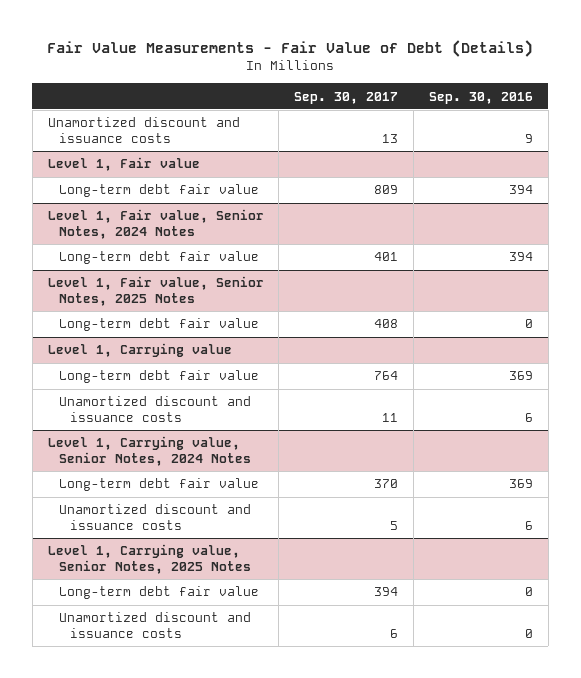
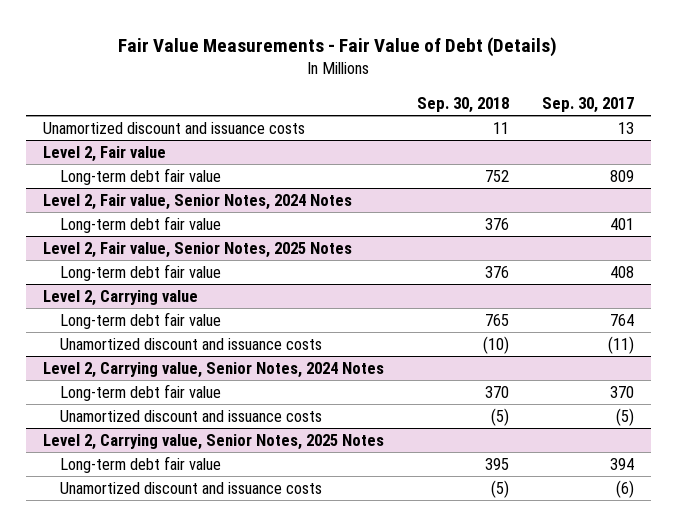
- | Sep. 30, 2017 | Sep. 30, 2016
+ | Sep. 30, 2018 | Sep. 30, 2017
- Level 1, Fair value
+ Level 2, Fair value
- Level 1, Fair value, Senior Notes, 2024 Notes
+ Level 2, Fair value, Senior Notes, 2024 Notes
- Level 1, Fair value, Senior Notes, 2025 Notes
+ Level 2, Fair value, Senior Notes, 2025 Notes
- Level 1, Carrying value
+ Level 2, Carrying value
- Unamortized discount and issuance costs | 11 | 6
- Level 1, Carrying value, Senior Notes, 2024 Notes
+ Unamortized discount and issuance costs | (10) | (11)
+ Level 2, Carrying value, Senior Notes, 2024 Notes
- Unamortized discount and issuance costs | 5 | 6
- Level 1, Carrying value, Senior Notes, 2025 Notes
+ Unamortized discount and issuance costs | (5) | (5)
+ Level 2, Carrying value, Senior Notes, 2025 Notes
- Unamortized discount and issuance costs | 6 | 0
+ Unamortized discount and issuance costs | (5) | (6)

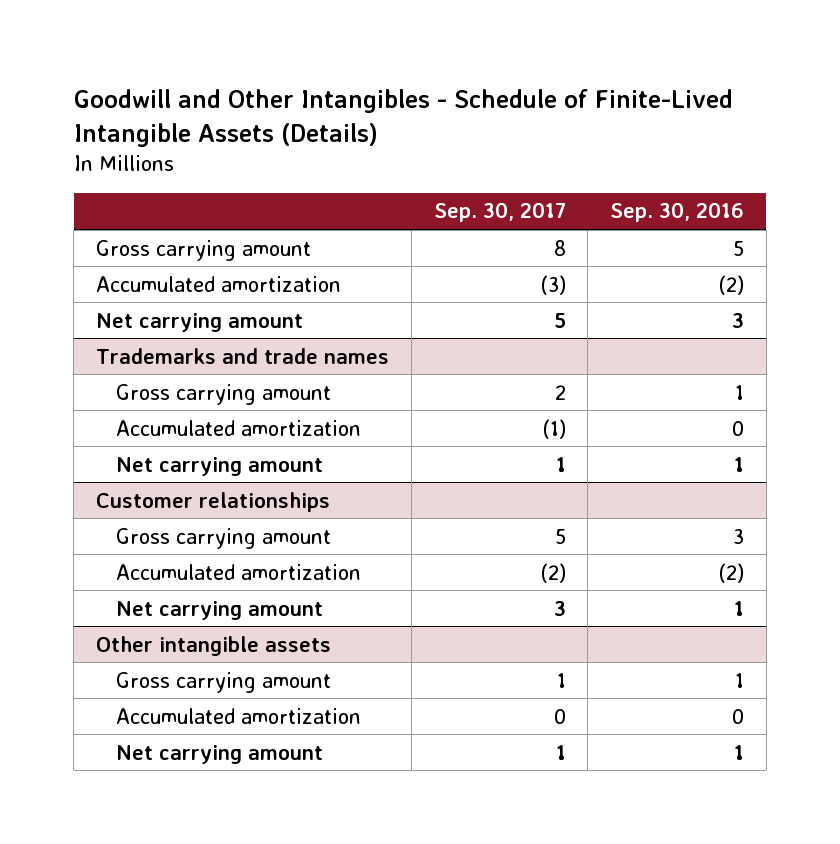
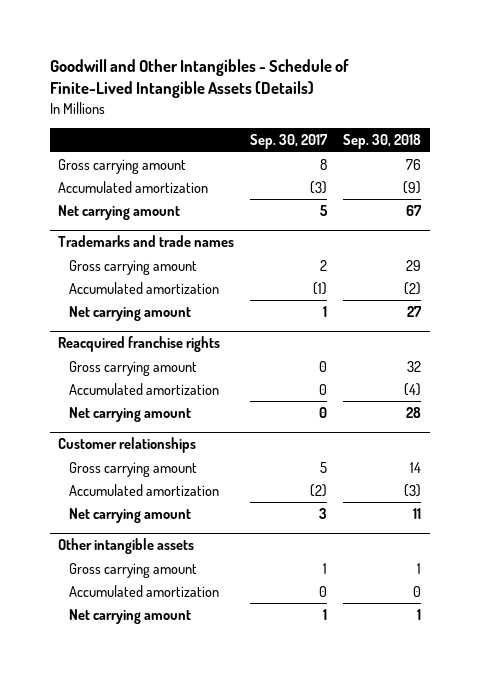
- | Sep. 30, 2017 | Sep. 30, 2016
+ | Sep. 30, 2017 | Sep. 30, 2018
+ Reacquired franchise rights
+ Gross carrying amount | 0 | 32
+ Accumulated amortization | 0 | (4)
+ Net carrying amount | 0 | 28

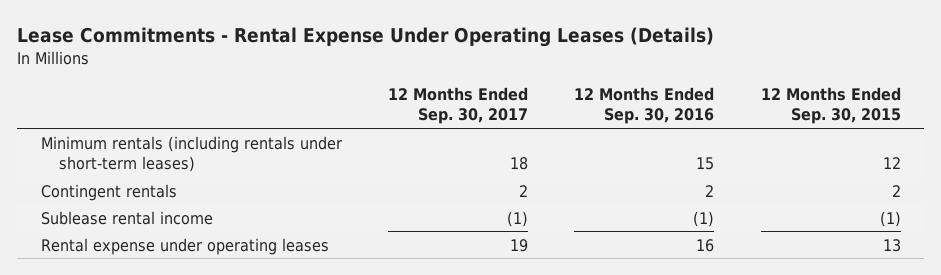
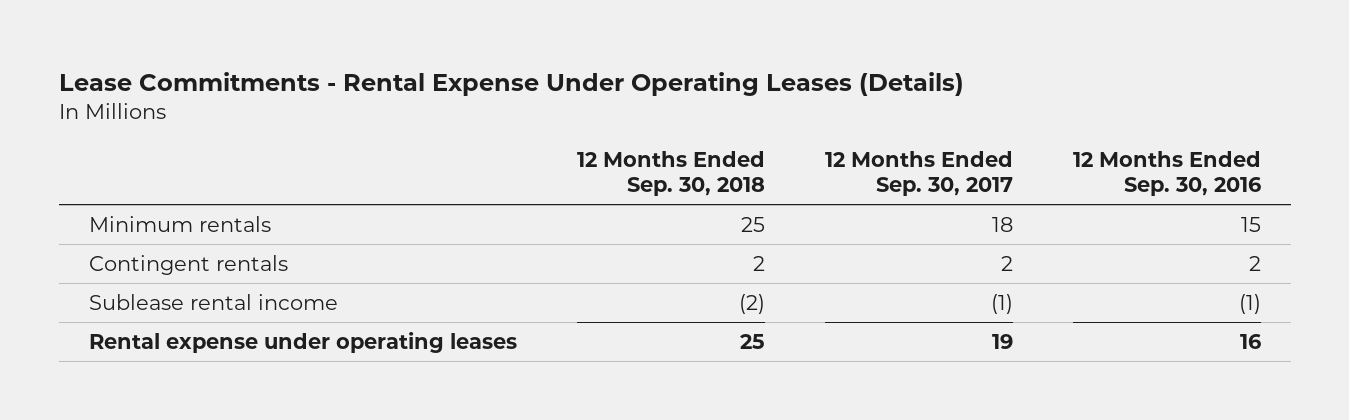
- | 12 Months Ended Sep. 30, 2017 | 12 Months Ended Sep. 30, 2016 | 12 Months Ended Sep. 30, 2015
+ | 12 Months Ended Sep. 30, 2018 | 12 Months Ended Sep. 30, 2017 | 12 Months Ended Sep. 30, 2016
- Minimum rentals (including rentals under short-term leases) | 18 | 15 | 12
+ Minimum rentals | 25 | 18 | 15

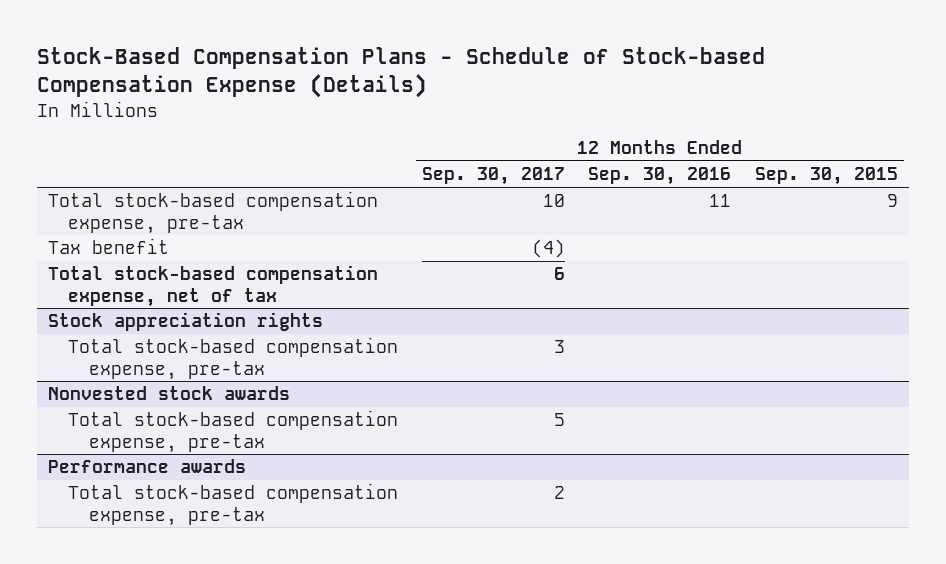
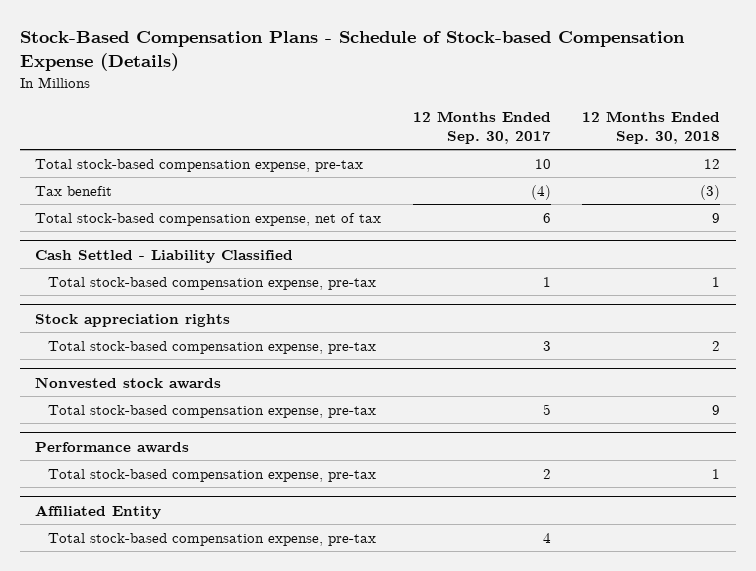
- | 12 Months Ended Sep. 30, 2017 | 12 Months Ended Sep. 30, 2016 | 12 Months Ended Sep. 30, 2015
+ | 12 Months Ended Sep. 30, 2017 | 12 Months Ended Sep. 30, 2018
+ Cash Settled - Liability Classified
+ Total stock-based compensation expense, pre-tax | 1 | 1
+ Affiliated Entity
+ Total stock-based compensation expense, pre-tax | 4 |

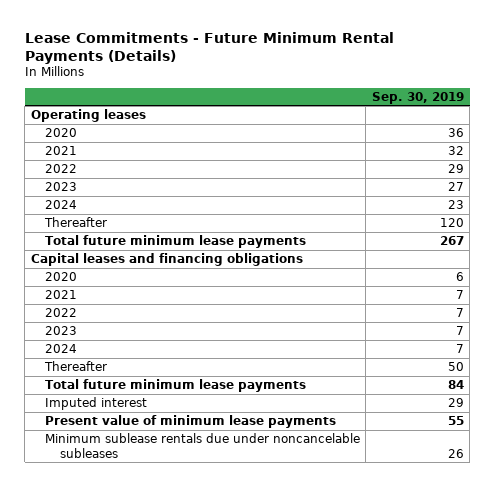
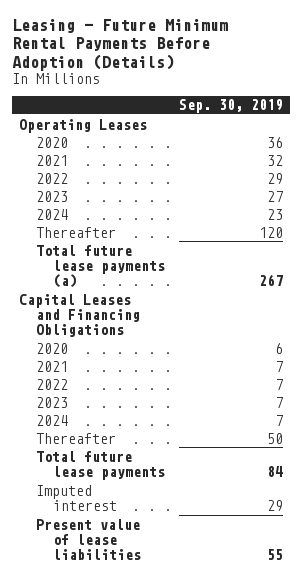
- Lease Commitments - Future Minimum Rental Payments (Details)
+ Leasing - Future Minimum Rental Payments Before Adoption (Details)
- Operating leases
+ Operating Leases
- Total future minimum lease payments | 267
- Capital leases and financing obligations
+ Total future lease payments (a) | 267
+ Capital Leases and Financing Obligations
- Total future minimum lease payments | 84
+ Total future lease payments | 84
- Present value of minimum lease payments | 55
- Minimum sublease rentals due under noncancelable subleases | 26
+ Present value of lease liabilities | 55

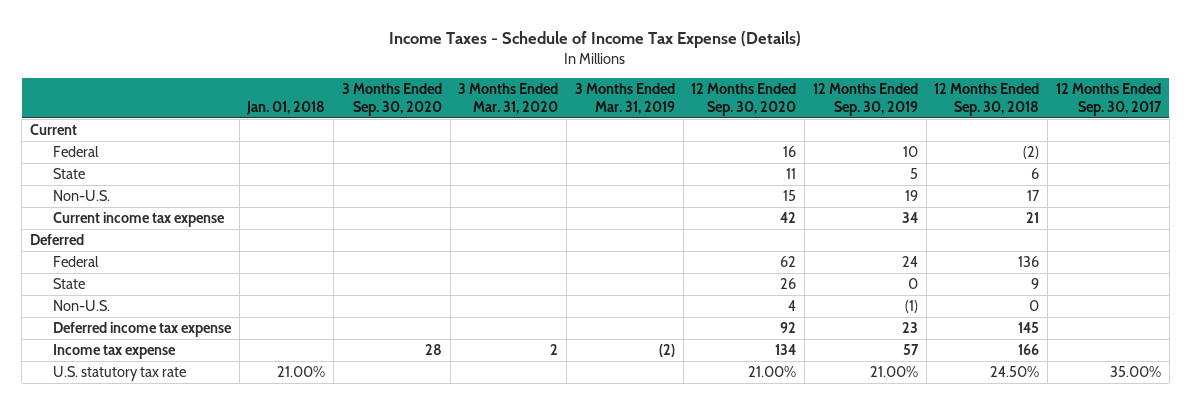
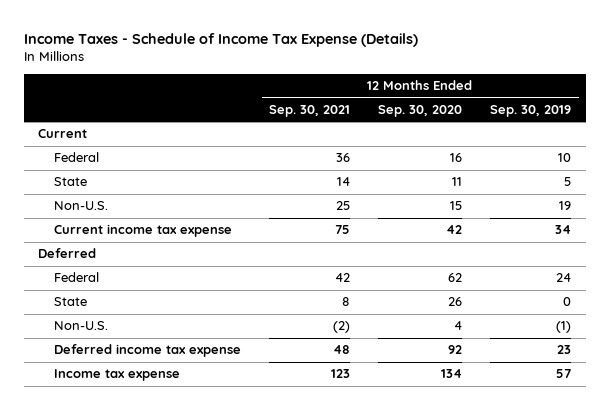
- | Jan. 01, 2018 | 3 Months Ended Sep. 30, 2020 | 3 Months Ended Mar. 31, 2020 | 3 Months Ended Mar. 31, 2019 | 12 Months Ended Sep. 30, 2020 | 12 Months Ended Sep. 30, 2019 | 12 Months Ended Sep. 30, 2018 | 12 Months Ended Sep. 30, 2017
+ | 12 Months Ended Sep. 30, 2021 | 12 Months Ended Sep. 30, 2020 | 12 Months Ended Sep. 30, 2019
- U.S. statutory tax rate | 21.00% | | | | 21.00% | 21.00% | 24.50% | 35.00%

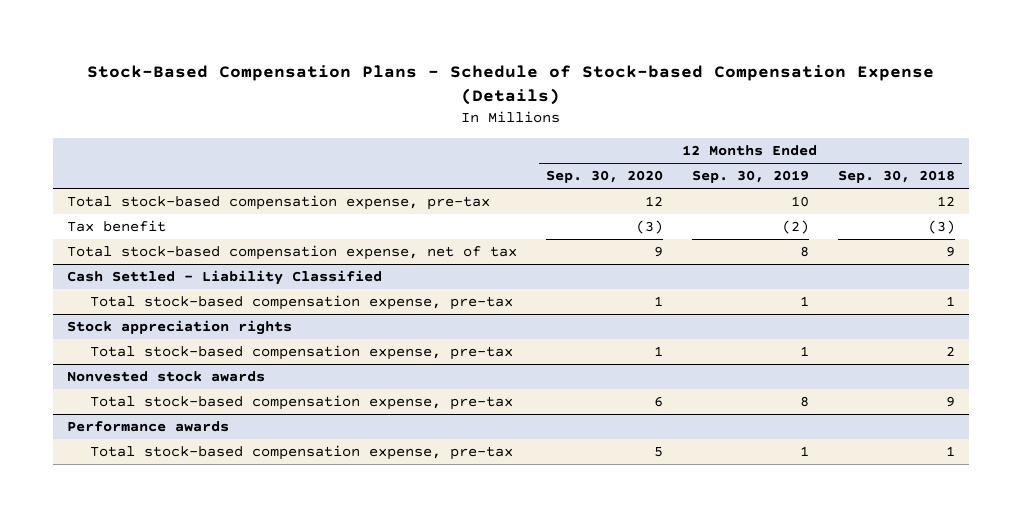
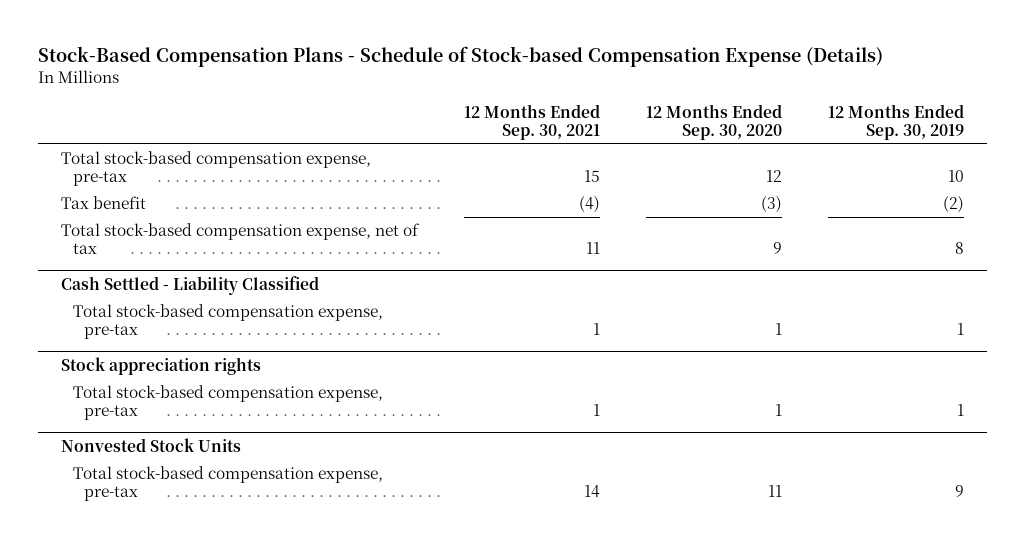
- | 12 Months Ended Sep. 30, 2020 | 12 Months Ended Sep. 30, 2019 | 12 Months Ended Sep. 30, 2018
+ | 12 Months Ended Sep. 30, 2021 | 12 Months Ended Sep. 30, 2020 | 12 Months Ended Sep. 30, 2019
- Nonvested stock awards
- Total stock-based compensation expense, pre-tax | 6 | 8 | 9
- Performance awards
- Total stock-based compensation expense, pre-tax | 5 | 1 | 1
+ Nonvested Stock Units
+ Total stock-based compensation expense, pre-tax | 14 | 11 | 9

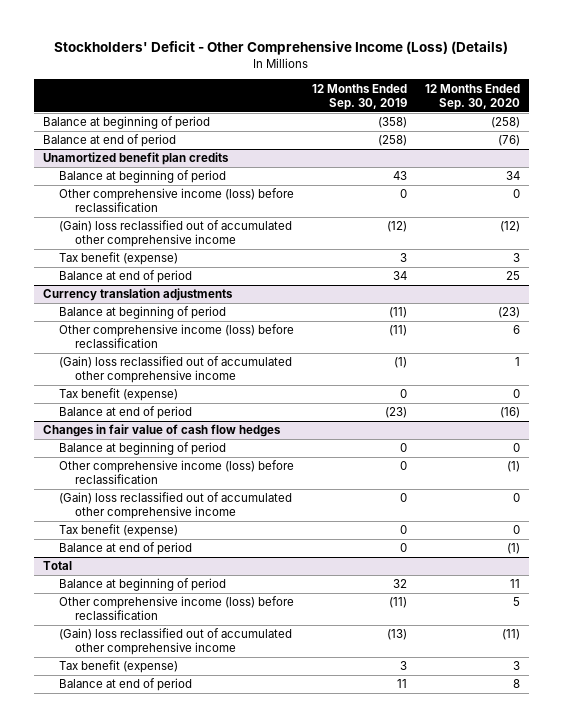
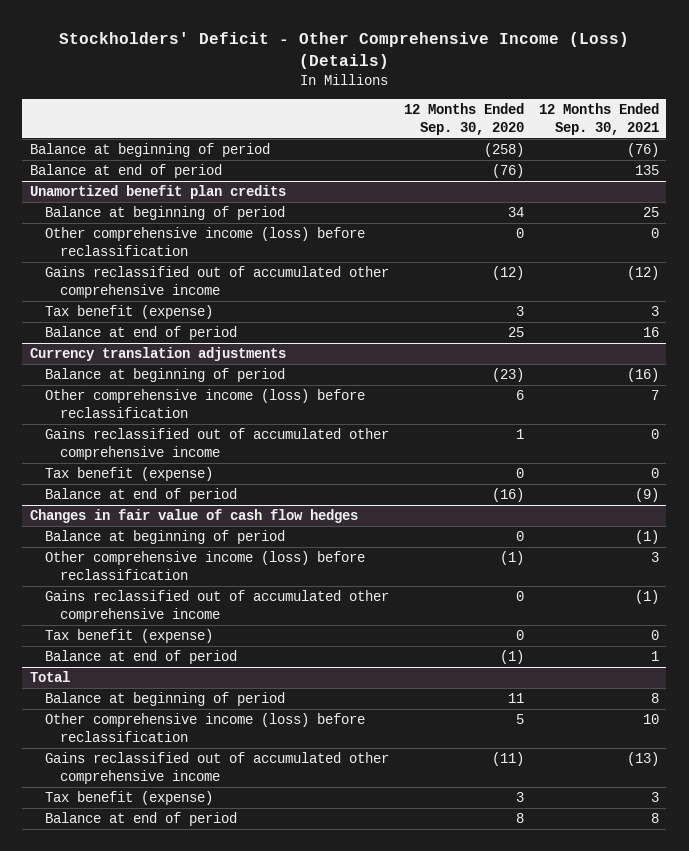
- | 12 Months Ended Sep. 30, 2019 | 12 Months Ended Sep. 30, 2020
+ | 12 Months Ended Sep. 30, 2020 | 12 Months Ended Sep. 30, 2021
@ Unamortized benefit plan credits
- (Gain) loss reclassified out of accumulated other comprehensive income | (12) | (12)
+ Gains reclassified out of accumulated other comprehensive income | (12) | (12)
@ Currency translation adjustments
- (Gain) loss reclassified out of accumulated other comprehensive income | (1) | 1
+ Gains reclassified out of accumulated other comprehensive income | 1 | 0
@ Changes in fair value of cash flow hedges
- (Gain) loss reclassified out of accumulated other comprehensive income | 0 | 0
+ Gains reclassified out of accumulated other comprehensive income | 0 | (1)
@ Total
- (Gain) loss reclassified out of accumulated other comprehensive income | (13) | (11)
+ Gains reclassified out of accumulated other comprehensive income | (11) | (13)

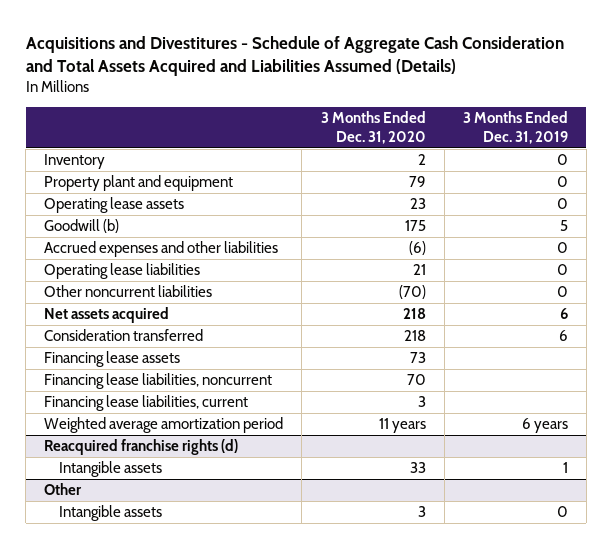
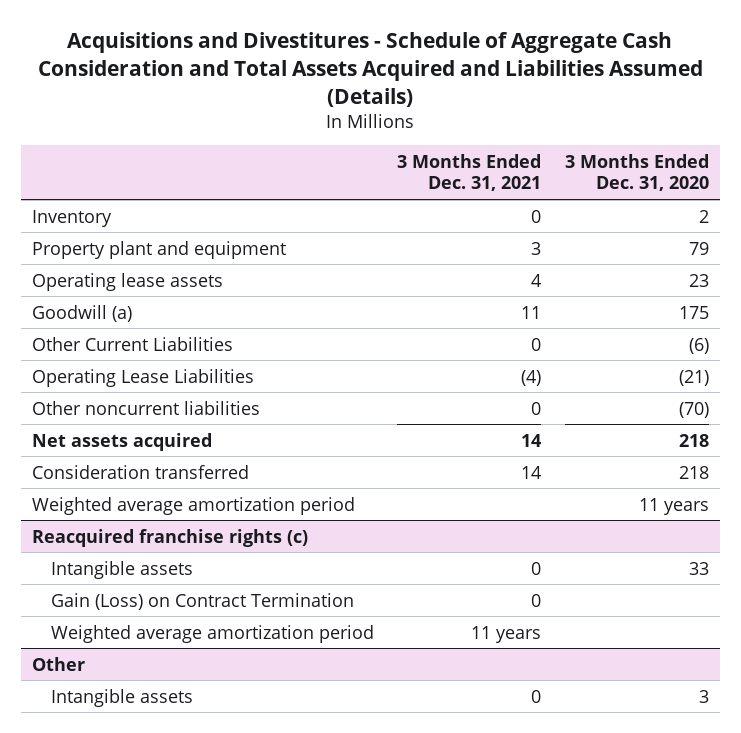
- | 3 Months Ended Dec. 31, 2020 | 3 Months Ended Dec. 31, 2019
+ | 3 Months Ended Dec. 31, 2021 | 3 Months Ended Dec. 31, 2020
- Goodwill (b) | 175 | 5
- Accrued expenses and other liabilities | (6) | 0
- Operating lease liabilities | 21 | 0
+ Goodwill (a) | 11 | 175
+ Other Current Liabilities | 0 | (6)
+ Operating Lease Liabilities | (4) | (21)
- Financing lease assets | 73 |
- Financing lease liabilities, noncurrent | 70 |
- Financing lease liabilities, current | 3 |
- Reacquired franchise rights (d)
+ Reacquired franchise rights (c)
+ Gain (Loss) on Contract Termination | 0 |
+ Weighted average amortization period | 11 years |

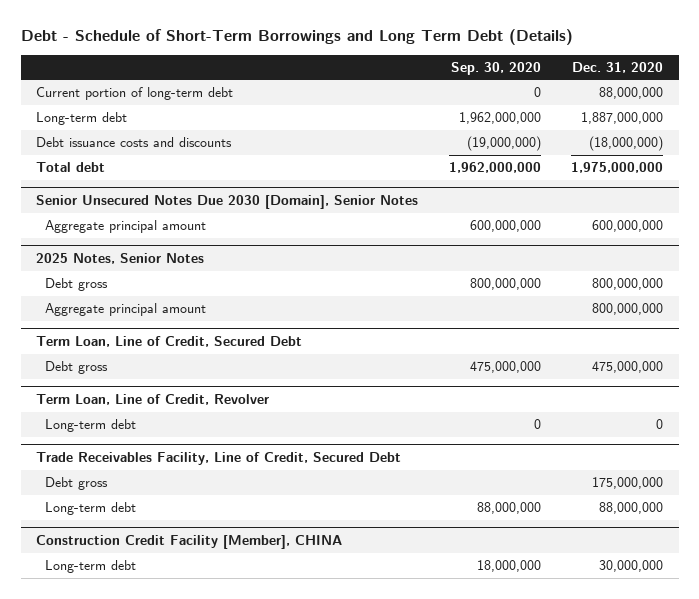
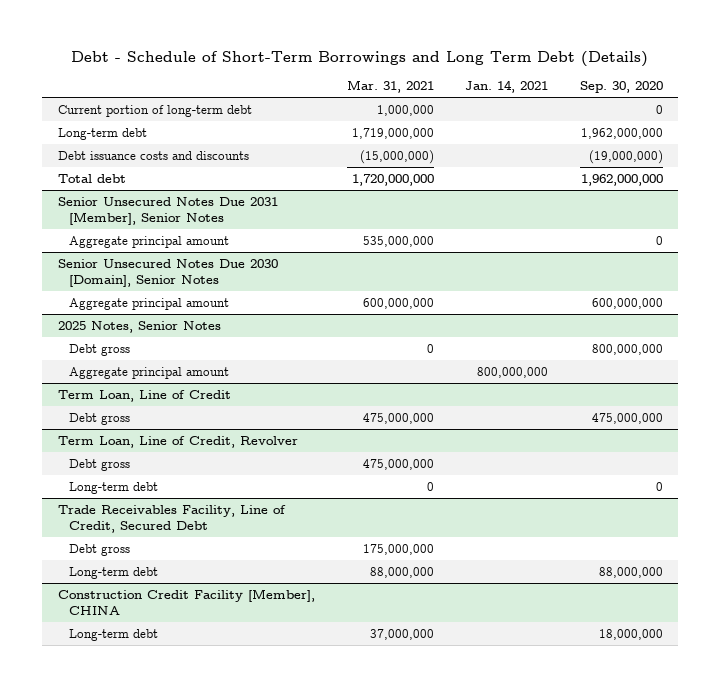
- | Sep. 30, 2020 | Dec. 31, 2020
+ | Mar. 31, 2021 | Jan. 14, 2021 | Sep. 30, 2020
+ Senior Unsecured Notes Due 2031 [Member], Senior Notes
+ Aggregate principal amount | 535,000,000 | | 0
- Term Loan, Line of Credit, Secured Debt
+ Term Loan, Line of Credit
@ Term Loan, Line of Credit, Revolver
+ Debt gross | 475,000,000 | |

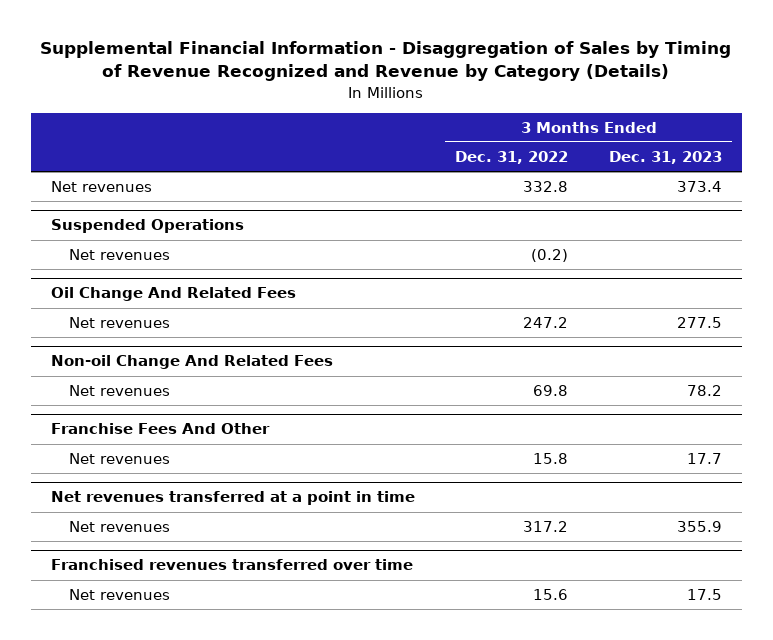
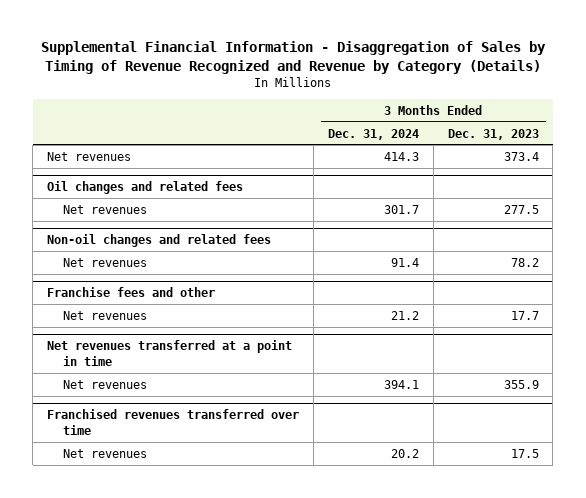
- | 3 Months Ended Dec. 31, 2022 | 3 Months Ended Dec. 31, 2023
+ | 3 Months Ended Dec. 31, 2024 | 3 Months Ended Dec. 31, 2023
- Suspended Operations
- Net revenues | (0.2) |
- Oil Change And Related Fees
+ Oil changes and related fees
- Non-oil Change And Related Fees
+ Non-oil changes and related fees
- Franchise Fees And Other
+ Franchise fees and other

